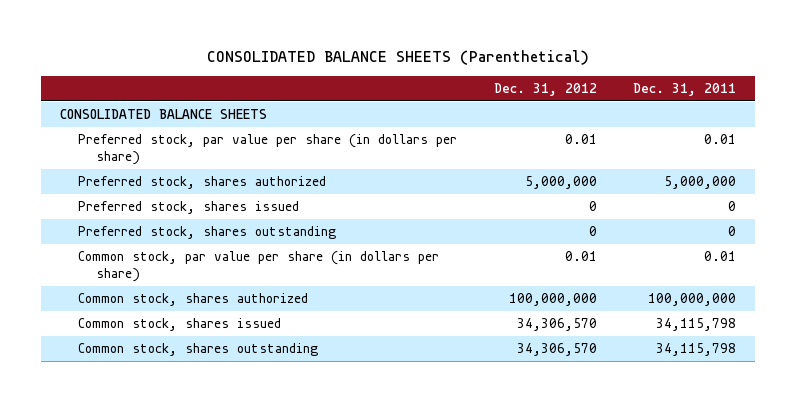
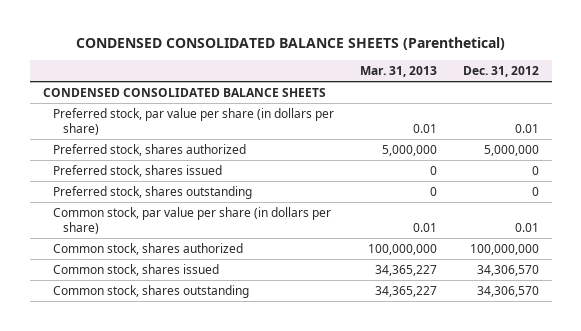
- CONSOLIDATED BALANCE SHEETS (Parenthetical)
+ CONDENSED CONSOLIDATED BALANCE SHEETS (Parenthetical)
- | Dec. 31, 2012 | Dec. 31, 2011
+ | Mar. 31, 2013 | Dec. 31, 2012
- CONSOLIDATED BALANCE SHEETS
+ CONDENSED CONSOLIDATED BALANCE SHEETS

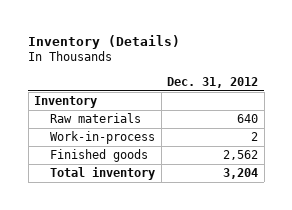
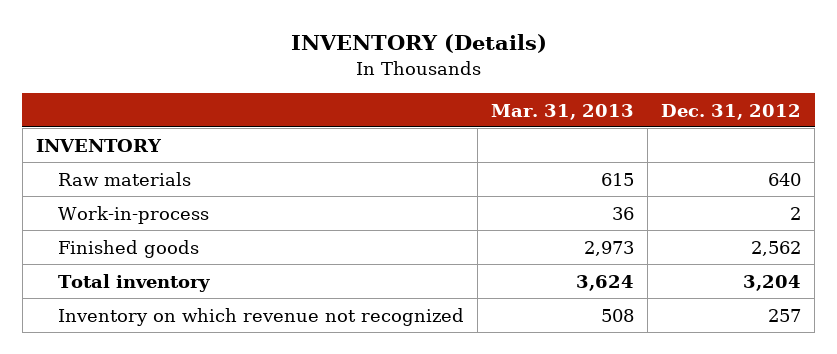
- Inventory (Details)
+ INVENTORY (Details)
- | Dec. 31, 2012
+ | Mar. 31, 2013 | Dec. 31, 2012
- Inventory
+ INVENTORY
+ Inventory on which revenue not recognized | 508 | 257

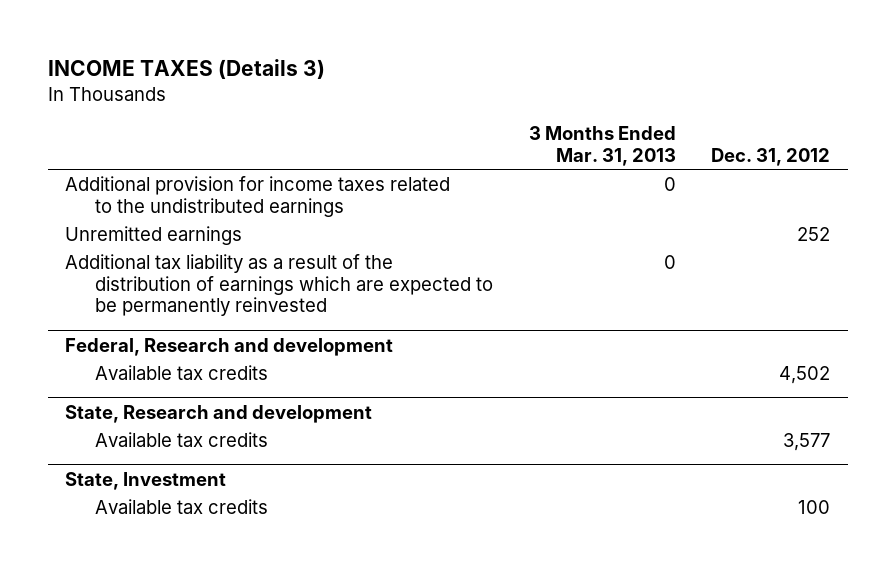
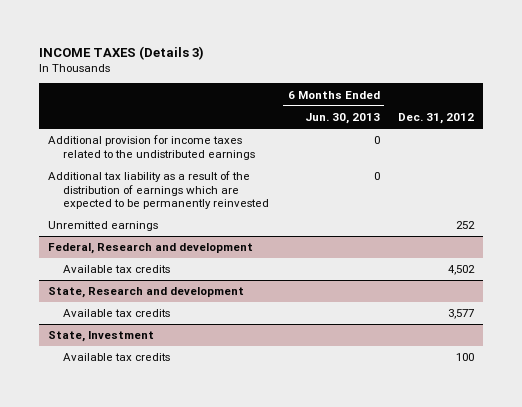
- | 3 Months Ended Mar. 31, 2013 | Dec. 31, 2012
+ | 6 Months Ended Jun. 30, 2013 | Dec. 31, 2012
moved down: Unremitted earnings | | 252

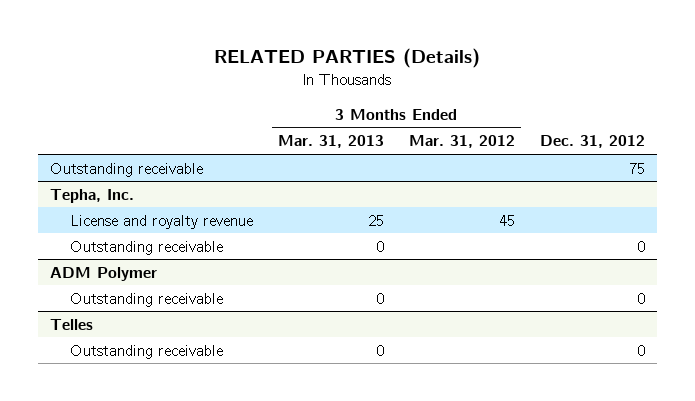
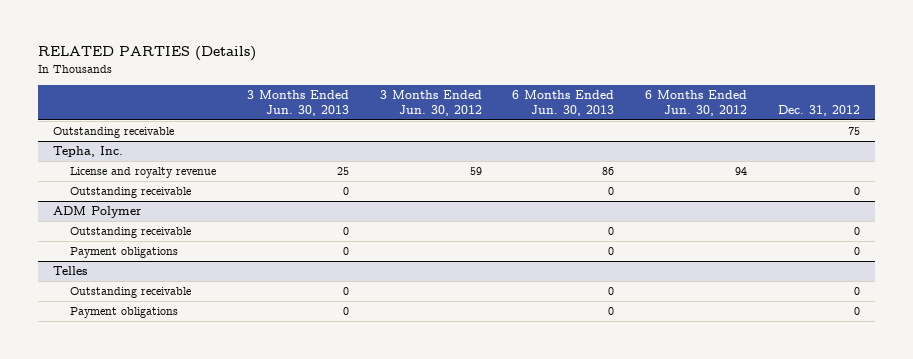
- | 3 Months Ended Mar. 31, 2013 | 3 Months Ended Mar. 31, 2012 | Dec. 31, 2012
+ | 3 Months Ended Jun. 30, 2013 | 3 Months Ended Jun. 30, 2012 | 6 Months Ended Jun. 30, 2013 | 6 Months Ended Jun. 30, 2012 | Dec. 31, 2012
@ ADM Polymer
+ Payment obligations | 0 | | 0 | | 0
@ Telles
+ Payment obligations | 0 | | 0 | | 0

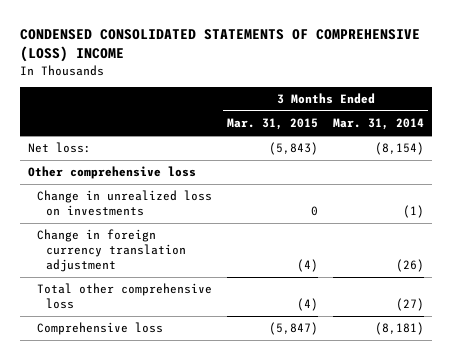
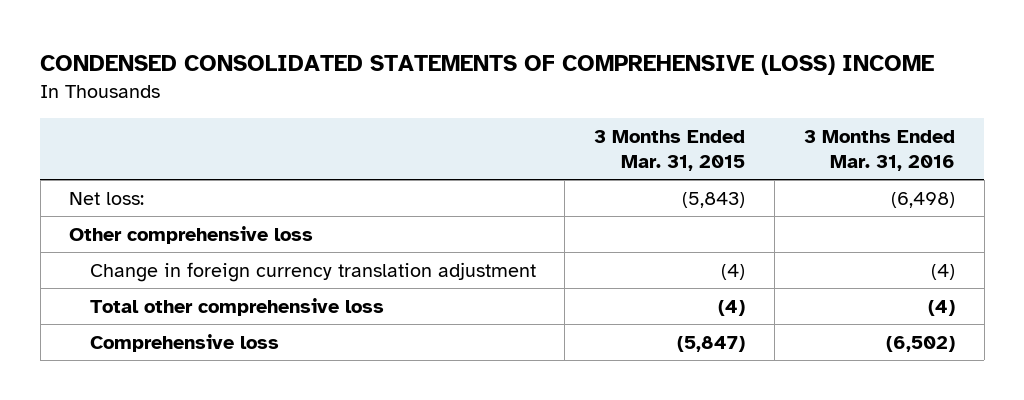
- | 3 Months Ended Mar. 31, 2015 | 3 Months Ended Mar. 31, 2014
+ | 3 Months Ended Mar. 31, 2015 | 3 Months Ended Mar. 31, 2016
- Change in unrealized loss on investments | 0 | (1)

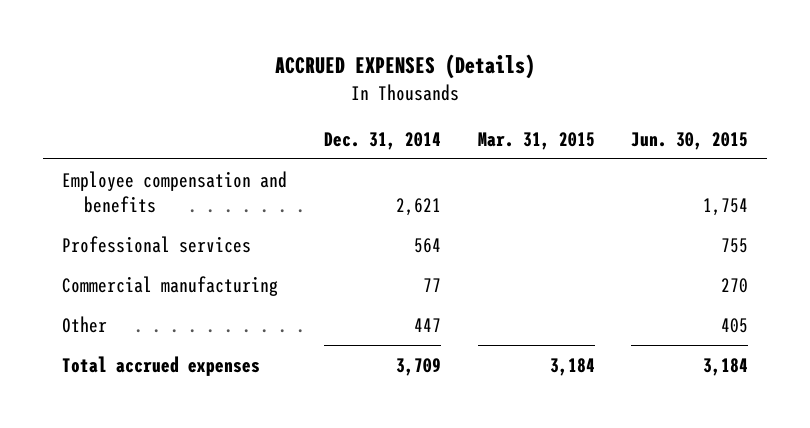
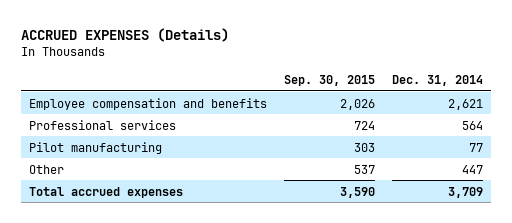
- | Dec. 31, 2014 | Mar. 31, 2015 | Jun. 30, 2015
+ | Sep. 30, 2015 | Dec. 31, 2014
- Commercial manufacturing | 77 | | 270
+ Pilot manufacturing | 303 | 77

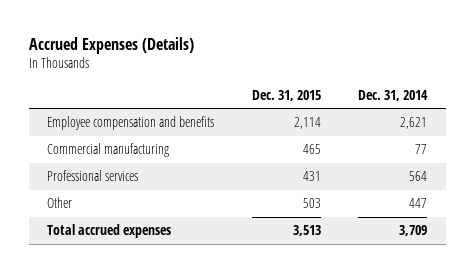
- ACCRUED EXPENSES (Details)
+ Accrued Expenses (Details)
- | Sep. 30, 2015 | Dec. 31, 2014
+ | Dec. 31, 2015 | Dec. 31, 2014
+ Commercial manufacturing | 465 | 77
- Pilot manufacturing | 303 | 77

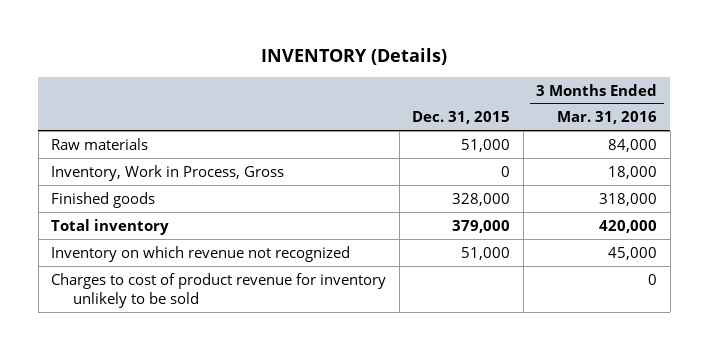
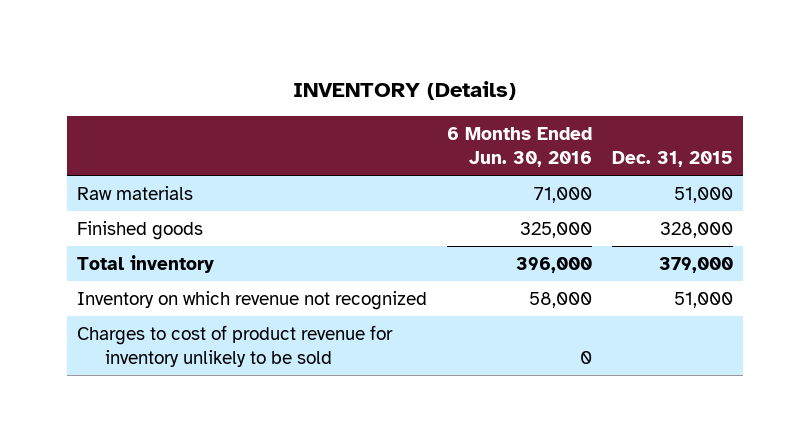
- | Dec. 31, 2015 | 3 Months Ended Mar. 31, 2016
+ | 6 Months Ended Jun. 30, 2016 | Dec. 31, 2015
- Inventory, Work in Process, Gross | 0 | 18,000

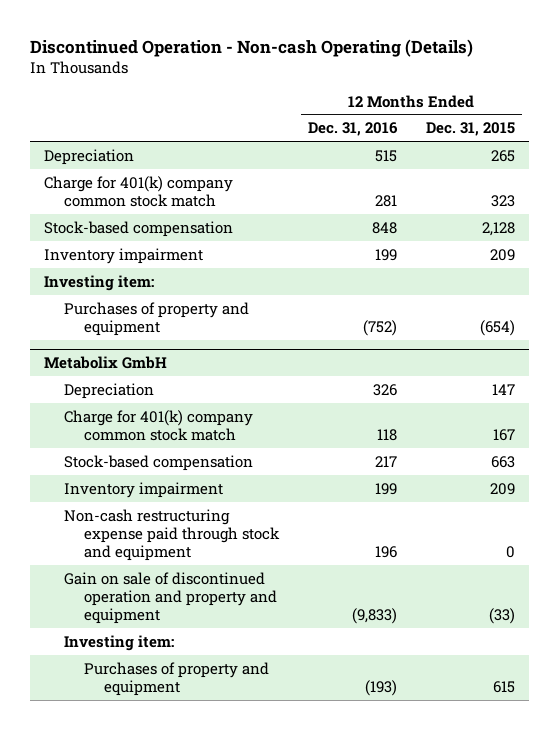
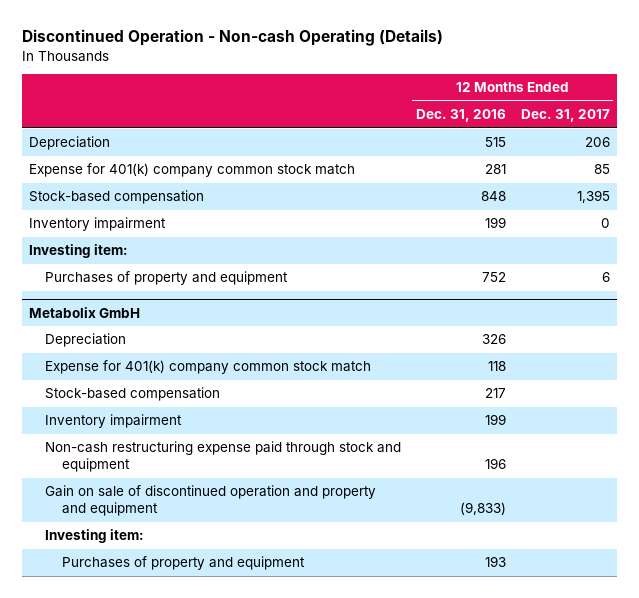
- | 12 Months Ended Dec. 31, 2016 | 12 Months Ended Dec. 31, 2015
+ | 12 Months Ended Dec. 31, 2016 | 12 Months Ended Dec. 31, 2017
- Charge for 401(k) company common stock match | 281 | 323
+ Expense for 401(k) company common stock match | 281 | 85
- Purchases of property and equipment | (752) | (654)
+ Purchases of property and equipment | 752 | 6
@ Metabolix GmbH
- Charge for 401(k) company common stock match | 118 | 167
+ Expense for 401(k) company common stock match | 118 |
- Purchases of property and equipment | (193) | 615
+ Purchases of property and equipment | 193 |

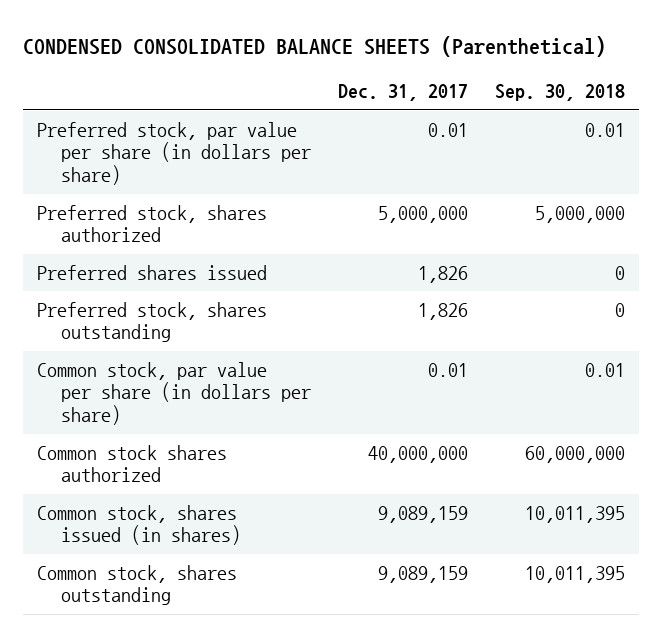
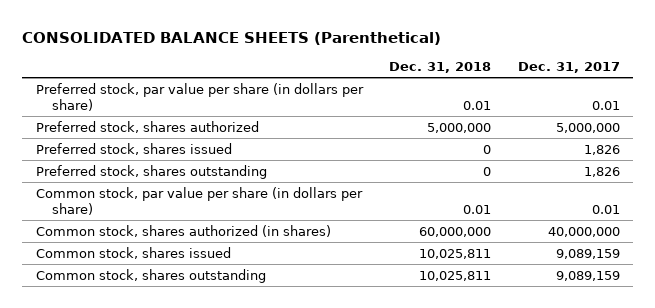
- CONDENSED CONSOLIDATED BALANCE SHEETS (Parenthetical)
+ CONSOLIDATED BALANCE SHEETS (Parenthetical)
- | Dec. 31, 2017 | Sep. 30, 2018
+ | Dec. 31, 2018 | Dec. 31, 2017
- Preferred shares issued | 1,826 | 0
+ Preferred stock, shares issued | 0 | 1,826
- Common stock shares authorized | 40,000,000 | 60,000,000
- Common stock, shares issued (in shares) | 9,089,159 | 10,011,395
+ Common stock, shares authorized (in shares) | 60,000,000 | 40,000,000
+ Common stock, shares issued | 10,025,811 | 9,089,159

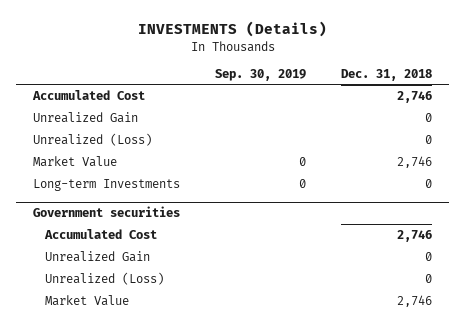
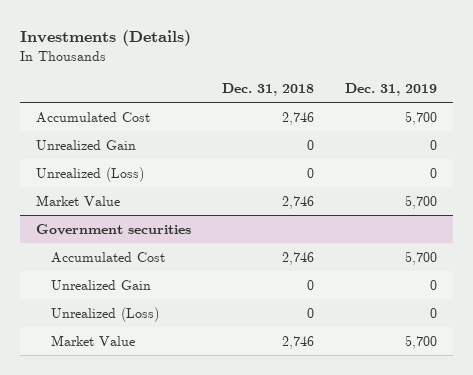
- INVESTMENTS (Details)
+ Investments (Details)
- | Sep. 30, 2019 | Dec. 31, 2018
+ | Dec. 31, 2018 | Dec. 31, 2019
- Long-term Investments | 0 | 0

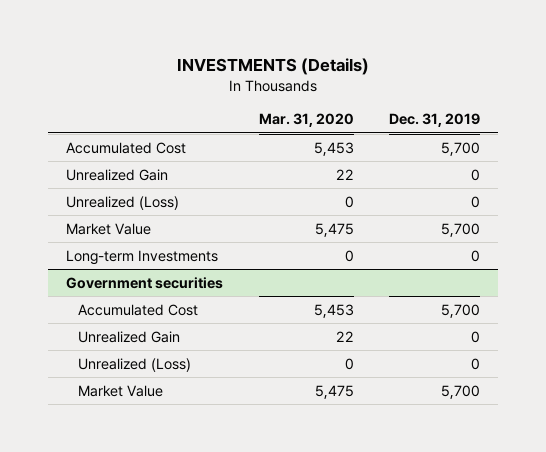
- Investments (Details)
+ INVESTMENTS (Details)
- | Dec. 31, 2018 | Dec. 31, 2019
+ | Mar. 31, 2020 | Dec. 31, 2019
+ Long-term Investments | 0 | 0

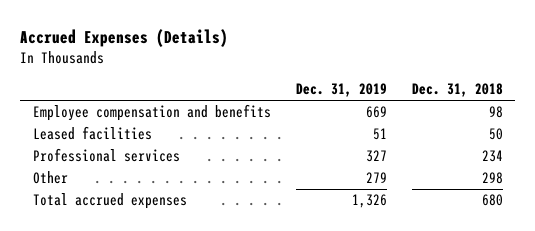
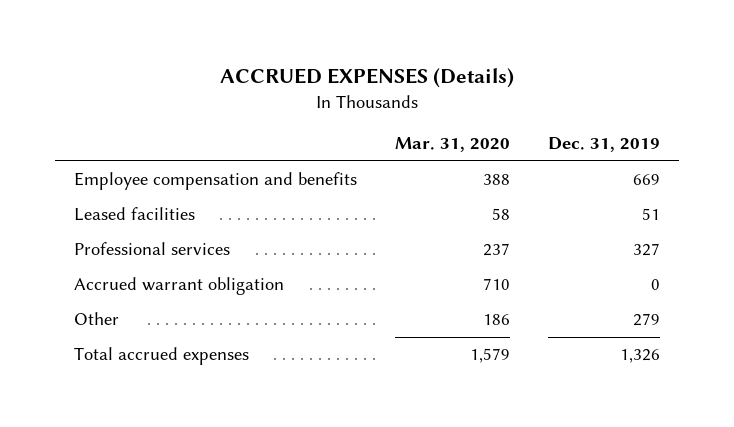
- Accrued Expenses (Details)
+ ACCRUED EXPENSES (Details)
- | Dec. 31, 2019 | Dec. 31, 2018
+ | Mar. 31, 2020 | Dec. 31, 2019
+ Accrued warrant obligation | 710 | 0

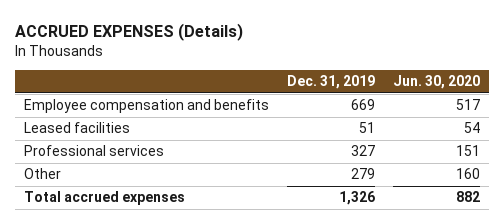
- | Mar. 31, 2020 | Dec. 31, 2019
+ | Dec. 31, 2019 | Jun. 30, 2020
- Accrued warrant obligation | 710 | 0

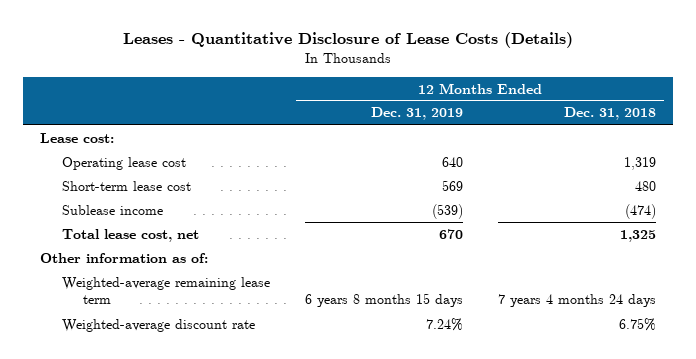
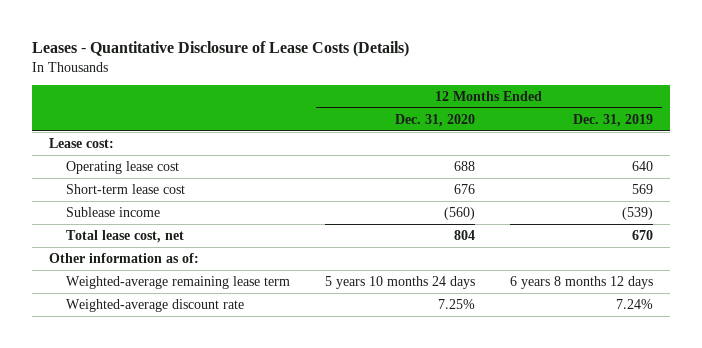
- | 12 Months Ended Dec. 31, 2019 | 12 Months Ended Dec. 31, 2018
+ | 12 Months Ended Dec. 31, 2020 | 12 Months Ended Dec. 31, 2019
- Weighted-average remaining lease term | 6 years 8 months 15 days | 7 years 4 months 24 days
+ Weighted-average remaining lease term | 5 years 10 months 24 days | 6 years 8 months 12 days

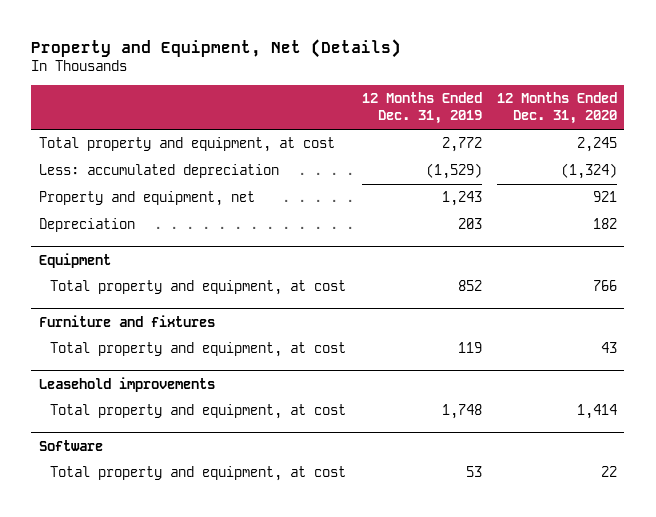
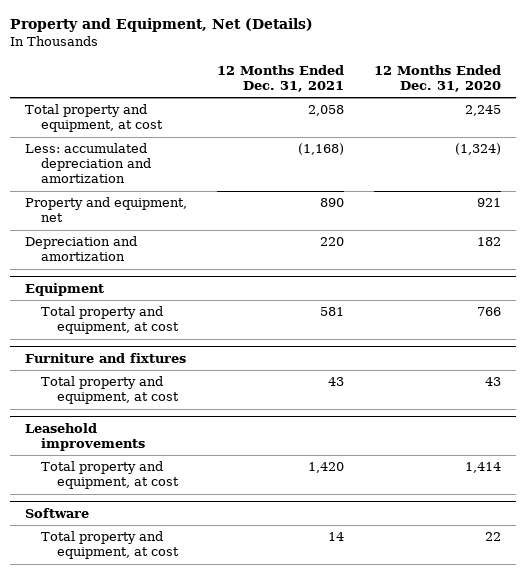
- | 12 Months Ended Dec. 31, 2019 | 12 Months Ended Dec. 31, 2020
+ | 12 Months Ended Dec. 31, 2021 | 12 Months Ended Dec. 31, 2020
- Less: accumulated depreciation | (1,529) | (1,324)
+ Less: accumulated depreciation and amortization | (1,168) | (1,324)
- Depreciation | 203 | 182
+ Depreciation and amortization | 220 | 182

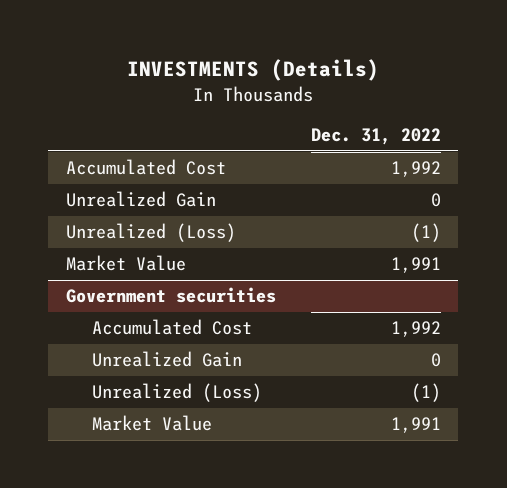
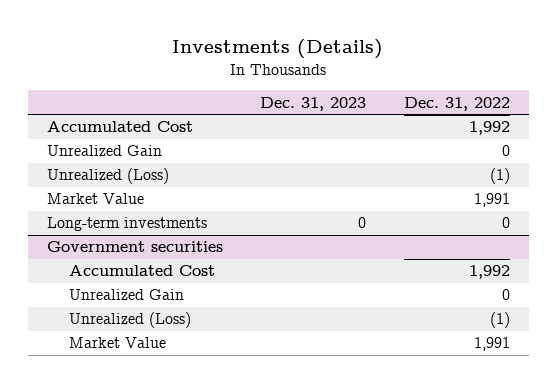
- INVESTMENTS (Details)
+ Investments (Details)
- | Dec. 31, 2022
+ | Dec. 31, 2023 | Dec. 31, 2022
+ Long-term investments | 0 | 0

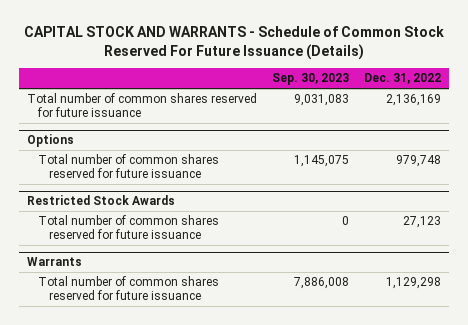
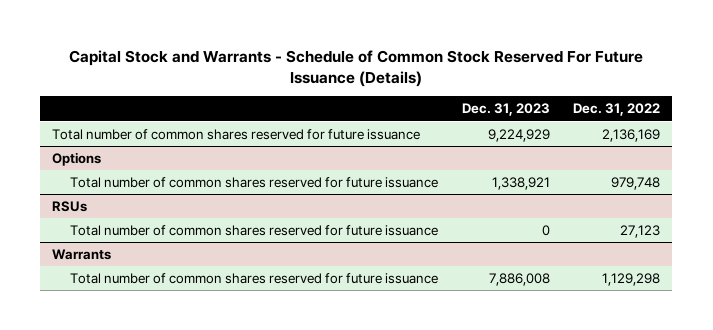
- CAPITAL STOCK AND WARRANTS - Schedule of Common Stock Reserved For Future Issuance (Details)
+ Capital Stock and Warrants - Schedule of Common Stock Reserved For Future Issuance (Details)
- | Sep. 30, 2023 | Dec. 31, 2022
+ | Dec. 31, 2023 | Dec. 31, 2022
- Restricted Stock Awards
+ RSUs

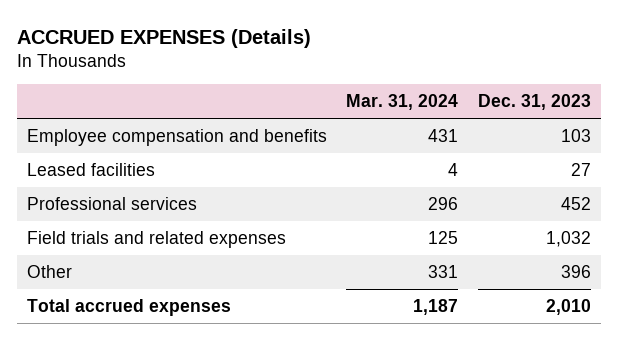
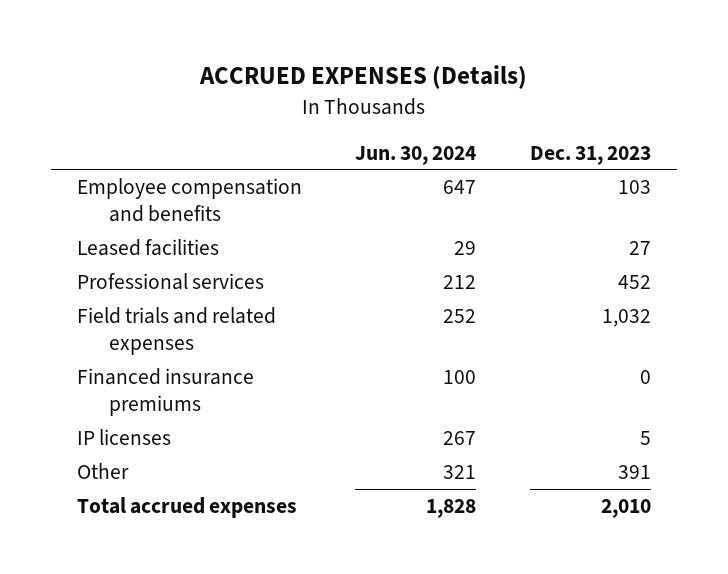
- | Mar. 31, 2024 | Dec. 31, 2023
+ | Jun. 30, 2024 | Dec. 31, 2023
- Other | 331 | 396
+ Financed insurance premiums | 100 | 0
+ IP licenses | 267 | 5
+ Other | 321 | 391

